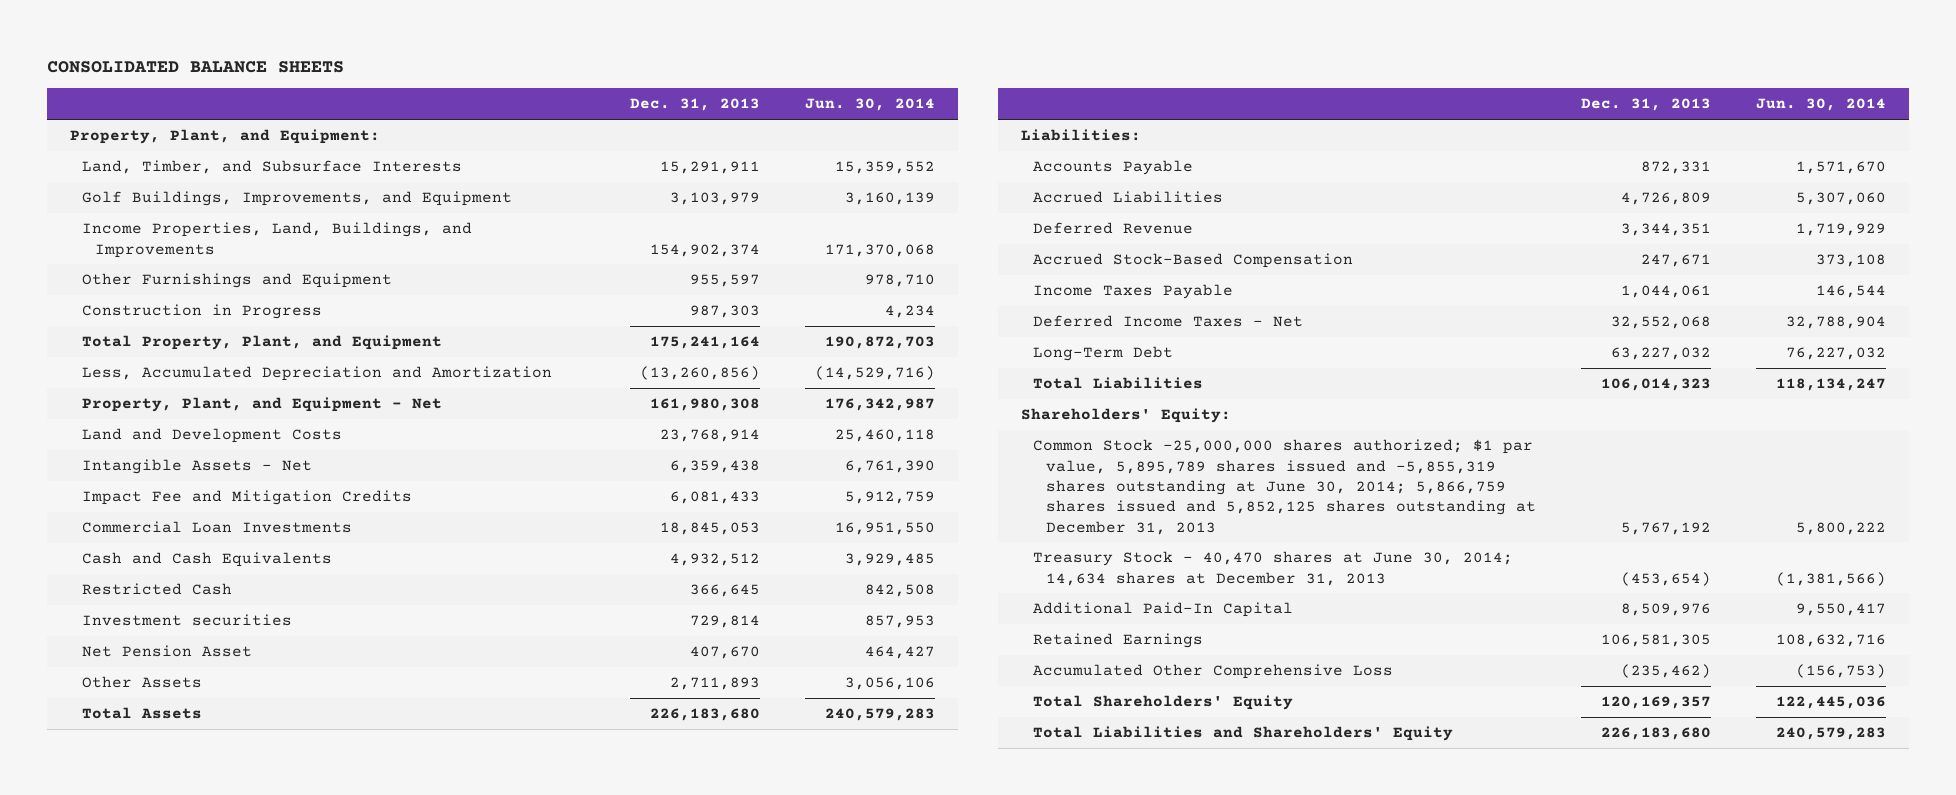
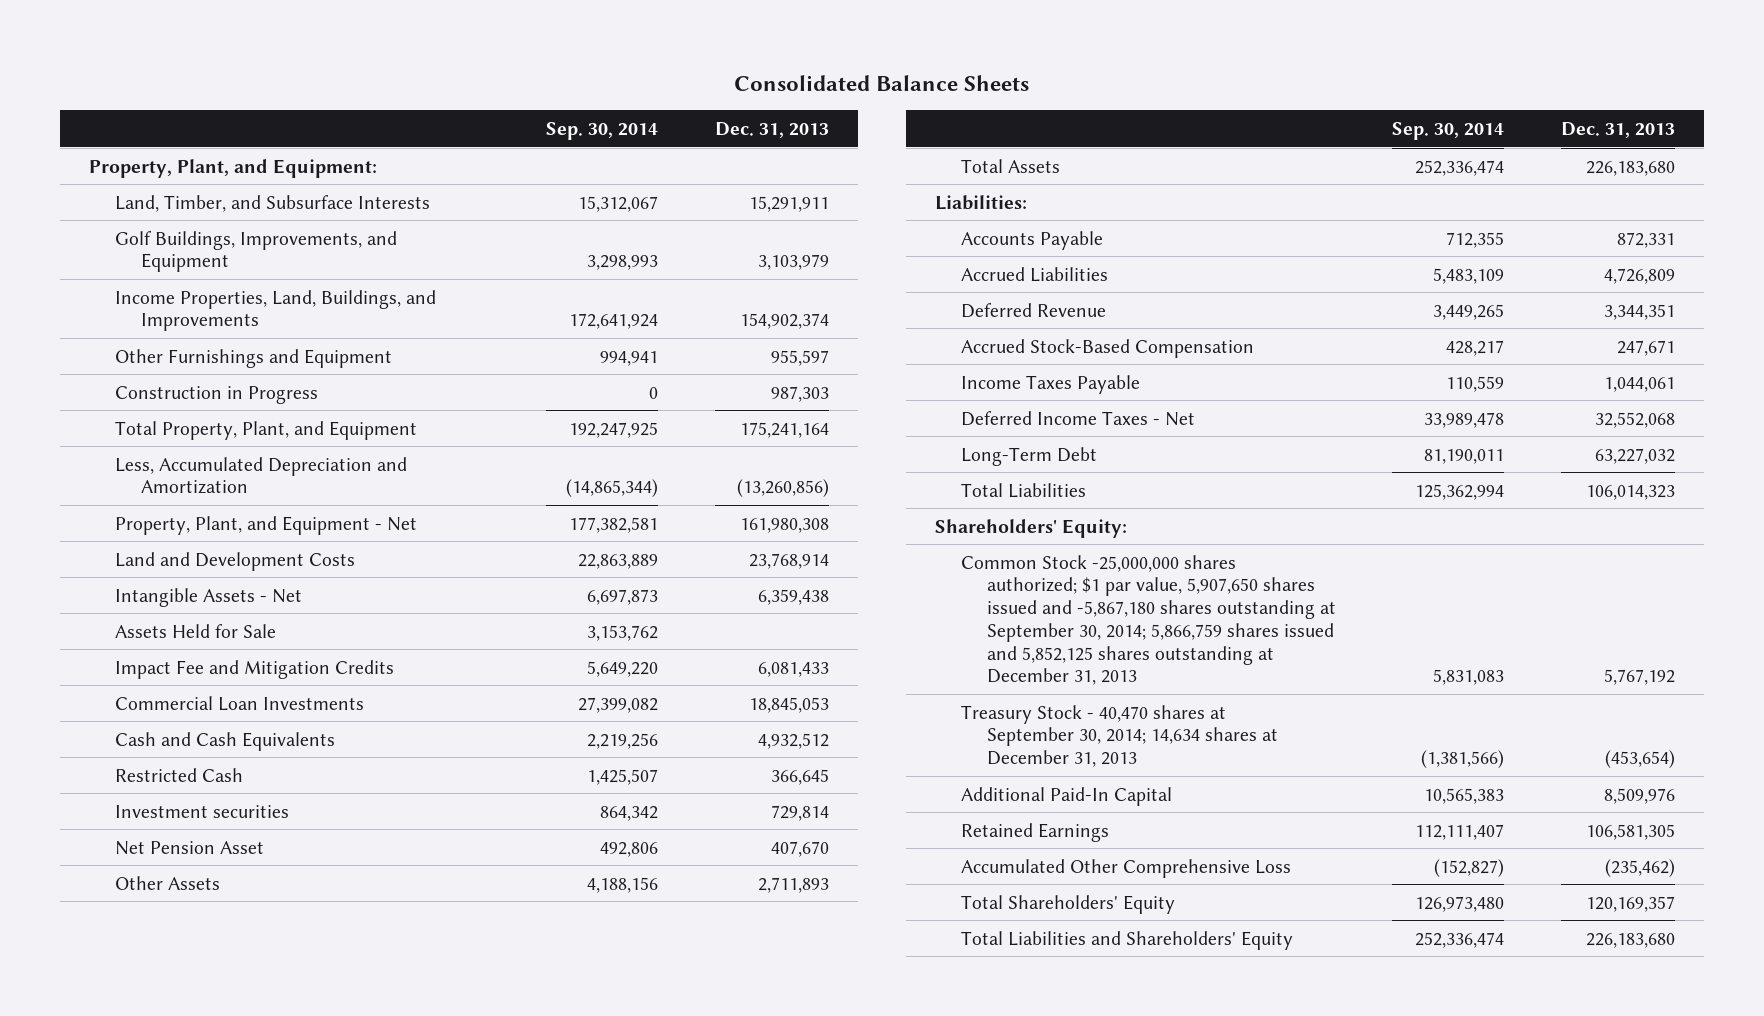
- CONSOLIDATED BALANCE SHEETS
+ Consolidated Balance Sheets
- | Dec. 31, 2013 | Jun. 30, 2014
+ | Sep. 30, 2014 | Dec. 31, 2013
+ Assets Held for Sale | 3,153,762 |
- Common Stock -25,000,000 shares authorized; $1 par value, 5,895,789 shares issued and -5,855,319 shares outstanding at June 30, 2014; 5,866,759 shares issued and 5,852,125 shares outstanding at December 31, 2013 | 5,767,192 | 5,800,222
- Treasury Stock - 40,470 shares at June 30, 2014; 14,634 shares at December 31, 2013 | (453,654) | (1,381,566)
+ Common Stock -25,000,000 shares authorized; $1 par value, 5,907,650 shares issued and -5,867,180 shares outstanding at September 30, 2014; 5,866,759 shares issued and 5,852,125 shares outstanding at December 31, 2013 | 5,831,083 | 5,767,192
+ Treasury Stock - 40,470 shares at September 30, 2014; 14,634 shares at December 31, 2013 | (1,381,566) | (453,654)

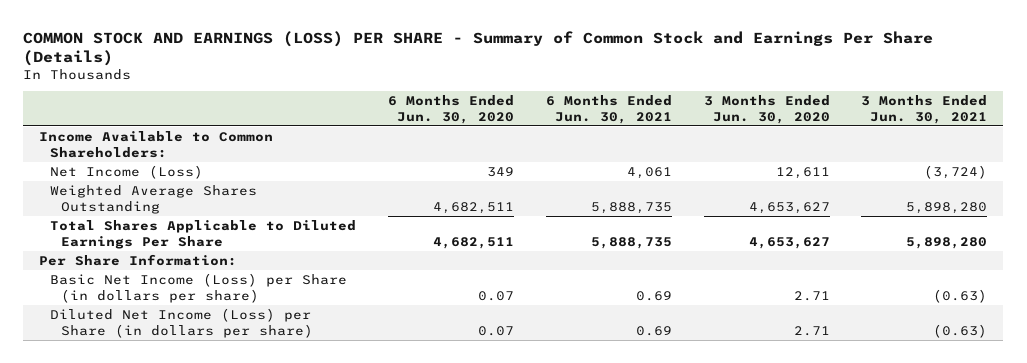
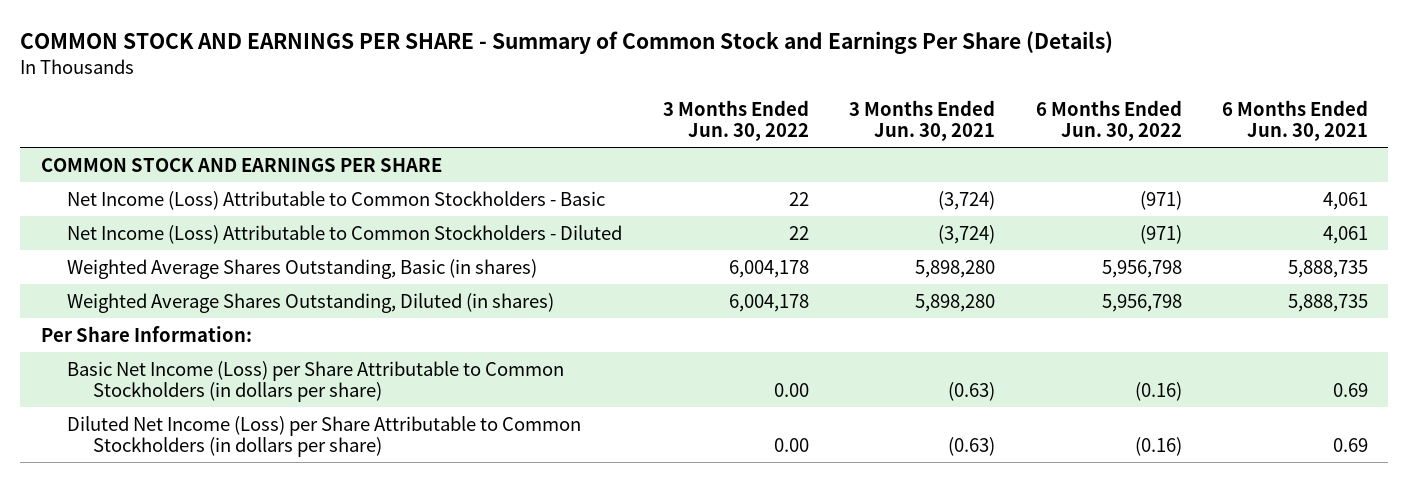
- COMMON STOCK AND EARNINGS (LOSS) PER SHARE - Summary of Common Stock and Earnings Per Share (Details)
+ COMMON STOCK AND EARNINGS PER SHARE - Summary of Common Stock and Earnings Per Share (Details)
- | 6 Months Ended Jun. 30, 2020 | 6 Months Ended Jun. 30, 2021 | 3 Months Ended Jun. 30, 2020 | 3 Months Ended Jun. 30, 2021
+ | 3 Months Ended Jun. 30, 2022 | 3 Months Ended Jun. 30, 2021 | 6 Months Ended Jun. 30, 2022 | 6 Months Ended Jun. 30, 2021
- Income Available to Common Shareholders:
- Net Income (Loss) | 349 | 4,061 | 12,611 | (3,724)
- Weighted Average Shares Outstanding | 4,682,511 | 5,888,735 | 4,653,627 | 5,898,280
- Total Shares Applicable to Diluted Earnings Per Share | 4,682,511 | 5,888,735 | 4,653,627 | 5,898,280
+ COMMON STOCK AND EARNINGS PER SHARE
+ Net Income (Loss) Attributable to Common Stockholders - Basic | 22 | (3,724) | (971) | 4,061
+ Net Income (Loss) Attributable to Common Stockholders - Diluted | 22 | (3,724) | (971) | 4,061
+ Weighted Average Shares Outstanding, Basic (in shares) | 6,004,178 | 5,898,280 | 5,956,798 | 5,888,735
+ Weighted Average Shares Outstanding, Diluted (in shares) | 6,004,178 | 5,898,280 | 5,956,798 | 5,888,735
- Basic Net Income (Loss) per Share (in dollars per share) | 0.07 | 0.69 | 2.71 | (0.63)
- Diluted Net Income (Loss) per Share (in dollars per share) | 0.07 | 0.69 | 2.71 | (0.63)
+ Basic Net Income (Loss) per Share Attributable to Common Stockholders (in dollars per share) | 0.00 | (0.63) | (0.16) | 0.69
+ Diluted Net Income (Loss) per Share Attributable to Common Stockholders (in dollars per share) | 0.00 | (0.63) | (0.16) | 0.69

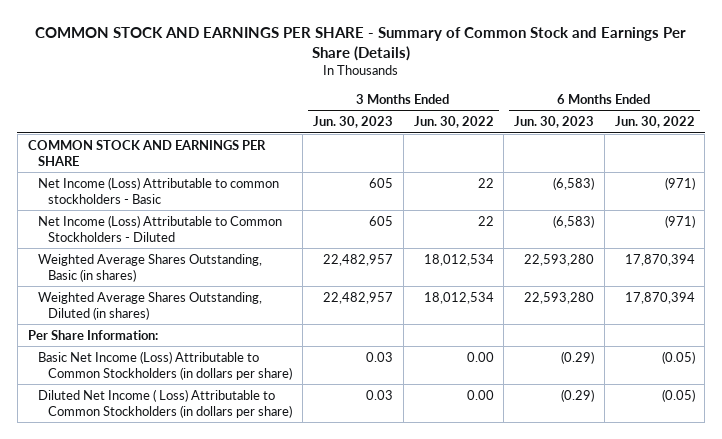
- | 3 Months Ended Jun. 30, 2022 | 3 Months Ended Jun. 30, 2021 | 6 Months Ended Jun. 30, 2022 | 6 Months Ended Jun. 30, 2021
+ | 3 Months Ended Jun. 30, 2023 | 3 Months Ended Jun. 30, 2022 | 6 Months Ended Jun. 30, 2023 | 6 Months Ended Jun. 30, 2022
- Net Income (Loss) Attributable to Common Stockholders - Basic | 22 | (3,724) | (971) | 4,061
+ Net Income (Loss) Attributable to common stockholders - Basic | 605 | 22 | (6,583) | (971)
- Weighted Average Shares Outstanding, Basic (in shares) | 6,004,178 | 5,898,280 | 5,956,798 | 5,888,735
- Weighted Average Shares Outstanding, Diluted (in shares) | 6,004,178 | 5,898,280 | 5,956,798 | 5,888,735
+ Weighted Average Shares Outstanding, Basic (in shares) | 22,482,957 | 18,012,534 | 22,593,280 | 17,870,394
+ Weighted Average Shares Outstanding, Diluted (in shares) | 22,482,957 | 18,012,534 | 22,593,280 | 17,870,394
- Basic Net Income (Loss) per Share Attributable to Common Stockholders (in dollars per share) | 0.00 | (0.63) | (0.16) | 0.69
- Diluted Net Income (Loss) per Share Attributable to Common Stockholders (in dollars per share) | 0.00 | (0.63) | (0.16) | 0.69
+ Basic Net Income (Loss) Attributable to Common Stockholders (in dollars per share) | 0.03 | 0.00 | (0.29) | (0.05)
+ Diluted Net Income ( Loss) Attributable to Common Stockholders (in dollars per share) | 0.03 | 0.00 | (0.29) | (0.05)

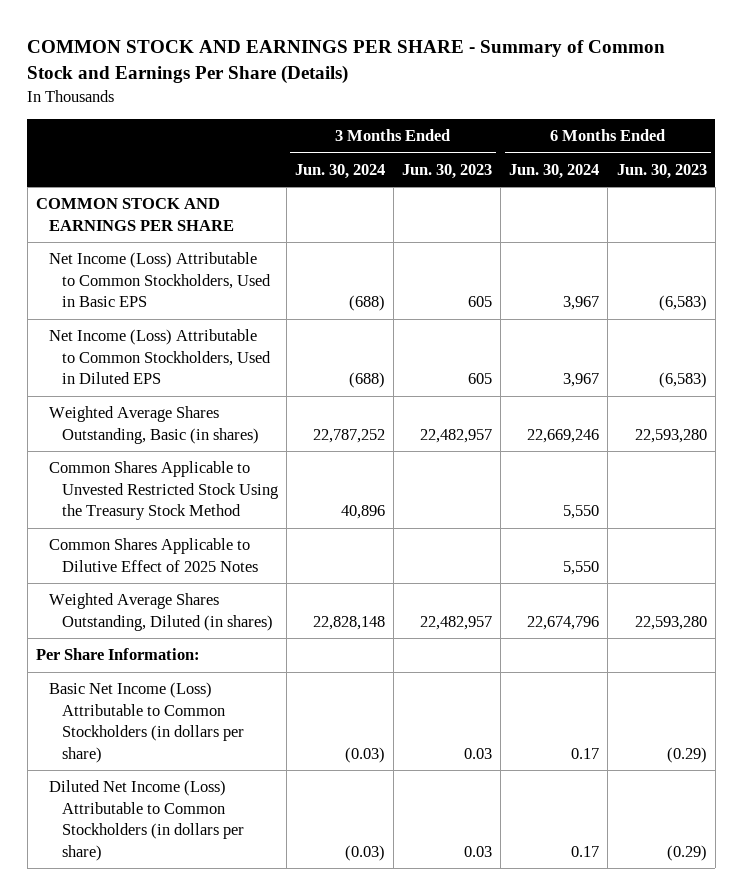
- | 3 Months Ended Jun. 30, 2023 | 3 Months Ended Jun. 30, 2022 | 6 Months Ended Jun. 30, 2023 | 6 Months Ended Jun. 30, 2022
+ | 3 Months Ended Jun. 30, 2024 | 3 Months Ended Jun. 30, 2023 | 6 Months Ended Jun. 30, 2024 | 6 Months Ended Jun. 30, 2023
- Net Income (Loss) Attributable to common stockholders - Basic | 605 | 22 | (6,583) | (971)
- Net Income (Loss) Attributable to Common Stockholders - Diluted | 605 | 22 | (6,583) | (971)
+ Net Income (Loss) Attributable to Common Stockholders, Used in Basic EPS | (688) | 605 | 3,967 | (6,583)
+ Net Income (Loss) Attributable to Common Stockholders, Used in Diluted EPS | (688) | 605 | 3,967 | (6,583)
+ Common Shares Applicable to Unvested Restricted Stock Using the Treasury Stock Method | 40,896 | | 5,550 |
+ Common Shares Applicable to Dilutive Effect of 2025 Notes | | | 5,550 |
- Diluted Net Income ( Loss) Attributable to Common Stockholders (in dollars per share) | 0.03 | 0.00 | (0.29) | (0.05)
+ Diluted Net Income (Loss) Attributable to Common Stockholders (in dollars per share) | (0.03) | 0.03 | 0.17 | (0.29)

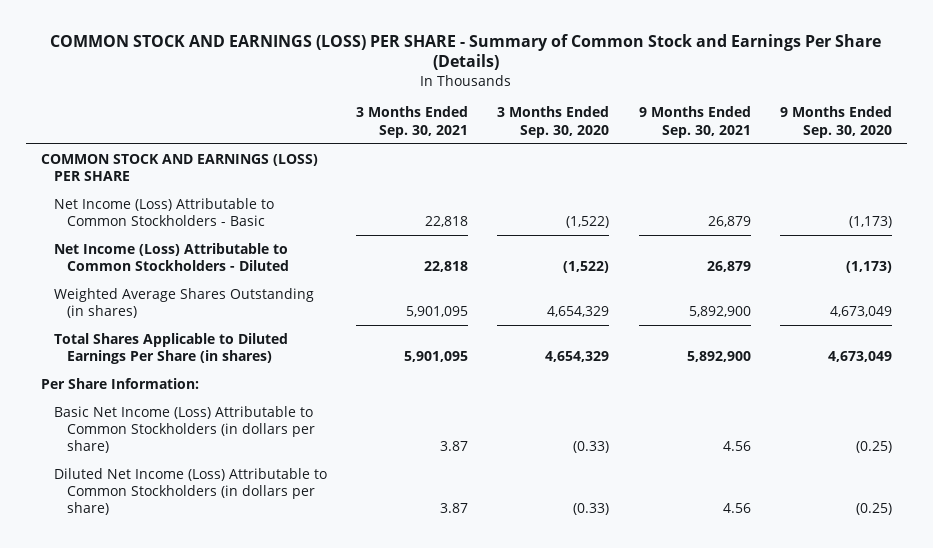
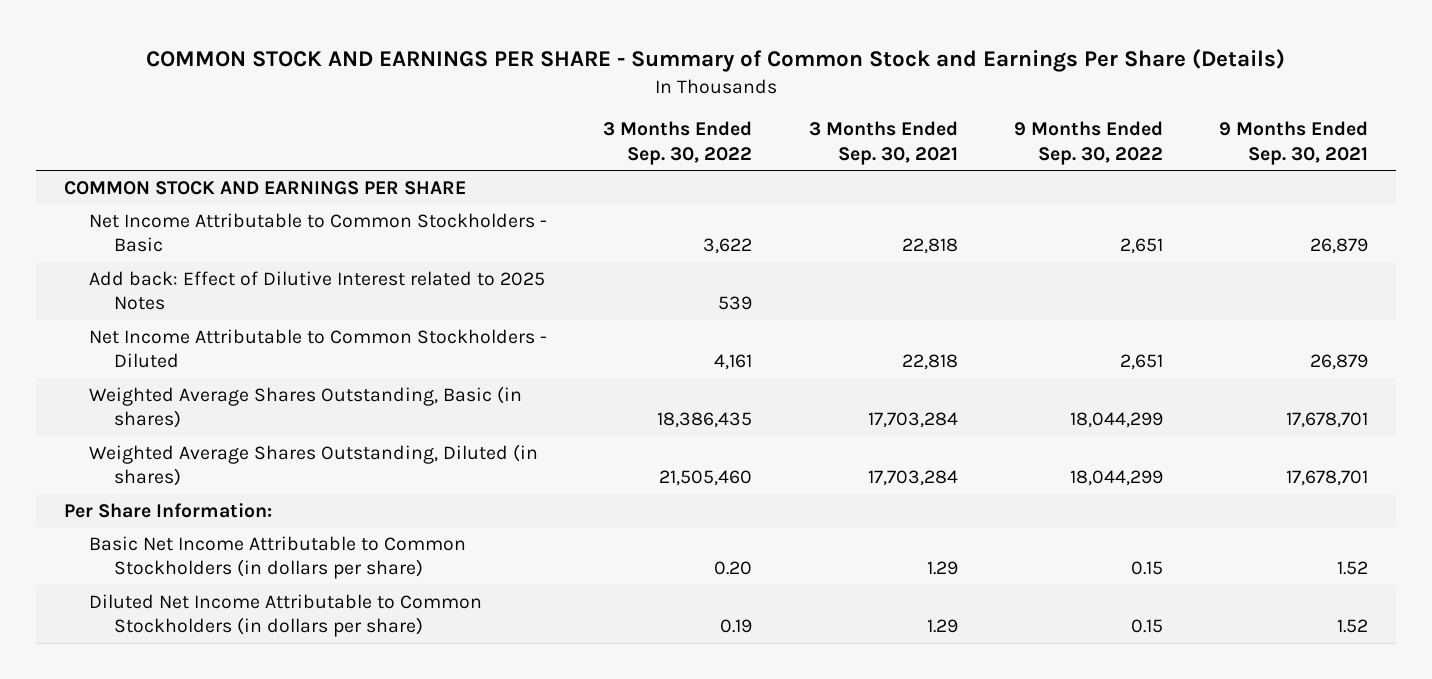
- COMMON STOCK AND EARNINGS (LOSS) PER SHARE - Summary of Common Stock and Earnings Per Share (Details)
+ COMMON STOCK AND EARNINGS PER SHARE - Summary of Common Stock and Earnings Per Share (Details)
- | 3 Months Ended Sep. 30, 2021 | 3 Months Ended Sep. 30, 2020 | 9 Months Ended Sep. 30, 2021 | 9 Months Ended Sep. 30, 2020
+ | 3 Months Ended Sep. 30, 2022 | 3 Months Ended Sep. 30, 2021 | 9 Months Ended Sep. 30, 2022 | 9 Months Ended Sep. 30, 2021
- COMMON STOCK AND EARNINGS (LOSS) PER SHARE
- Net Income (Loss) Attributable to Common Stockholders - Basic | 22,818 | (1,522) | 26,879 | (1,173)
- Net Income (Loss) Attributable to Common Stockholders - Diluted | 22,818 | (1,522) | 26,879 | (1,173)
- Weighted Average Shares Outstanding (in shares) | 5,901,095 | 4,654,329 | 5,892,900 | 4,673,049
- Total Shares Applicable to Diluted Earnings Per Share (in shares) | 5,901,095 | 4,654,329 | 5,892,900 | 4,673,049
+ COMMON STOCK AND EARNINGS PER SHARE
+ Net Income Attributable to Common Stockholders - Basic | 3,622 | 22,818 | 2,651 | 26,879
+ Add back: Effect of Dilutive Interest related to 2025 Notes | 539 | | |
+ Net Income Attributable to Common Stockholders - Diluted | 4,161 | 22,818 | 2,651 | 26,879
+ Weighted Average Shares Outstanding, Basic (in shares) | 18,386,435 | 17,703,284 | 18,044,299 | 17,678,701
+ Weighted Average Shares Outstanding, Diluted (in shares) | 21,505,460 | 17,703,284 | 18,044,299 | 17,678,701
- Basic Net Income (Loss) Attributable to Common Stockholders (in dollars per share) | 3.87 | (0.33) | 4.56 | (0.25)
- Diluted Net Income (Loss) Attributable to Common Stockholders (in dollars per share) | 3.87 | (0.33) | 4.56 | (0.25)
+ Basic Net Income Attributable to Common Stockholders (in dollars per share) | 0.20 | 1.29 | 0.15 | 1.52
+ Diluted Net Income Attributable to Common Stockholders (in dollars per share) | 0.19 | 1.29 | 0.15 | 1.52

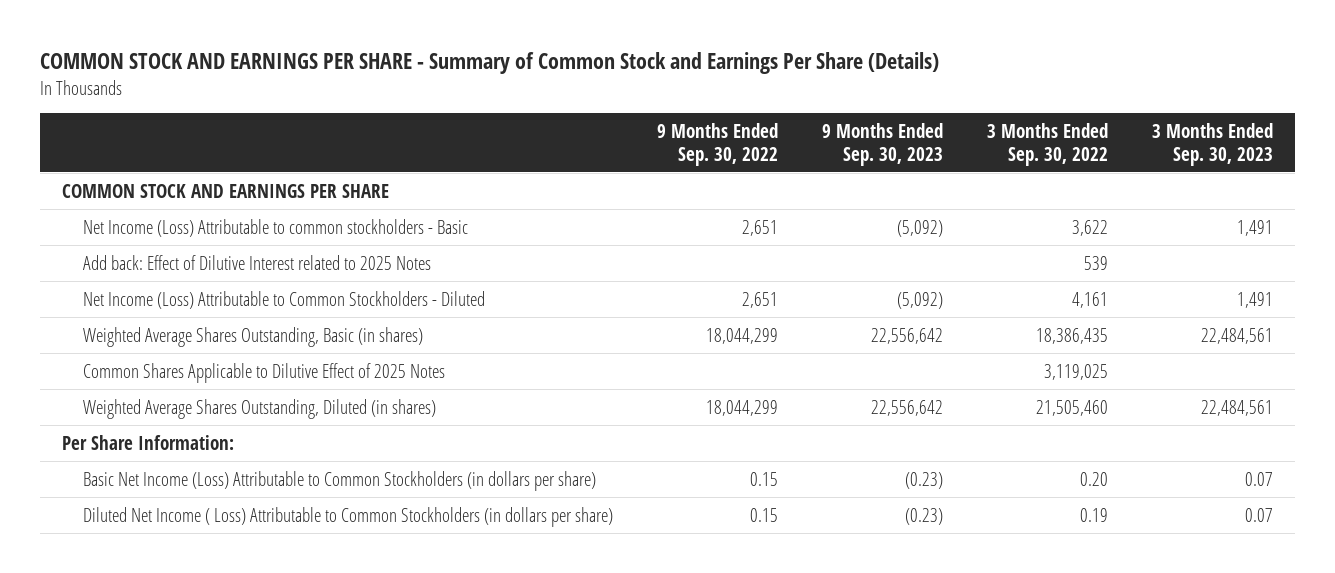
- | 3 Months Ended Sep. 30, 2022 | 3 Months Ended Sep. 30, 2021 | 9 Months Ended Sep. 30, 2022 | 9 Months Ended Sep. 30, 2021
+ | 9 Months Ended Sep. 30, 2022 | 9 Months Ended Sep. 30, 2023 | 3 Months Ended Sep. 30, 2022 | 3 Months Ended Sep. 30, 2023
- Net Income Attributable to Common Stockholders - Basic | 3,622 | 22,818 | 2,651 | 26,879
+ Net Income (Loss) Attributable to common stockholders - Basic | 2,651 | (5,092) | 3,622 | 1,491
- Net Income Attributable to Common Stockholders - Diluted | 4,161 | 22,818 | 2,651 | 26,879
+ Net Income (Loss) Attributable to Common Stockholders - Diluted | 2,651 | (5,092) | 4,161 | 1,491
+ Common Shares Applicable to Dilutive Effect of 2025 Notes | | | 3,119,025 |
- Basic Net Income Attributable to Common Stockholders (in dollars per share) | 0.20 | 1.29 | 0.15 | 1.52
- Diluted Net Income Attributable to Common Stockholders (in dollars per share) | 0.19 | 1.29 | 0.15 | 1.52
+ Basic Net Income (Loss) Attributable to Common Stockholders (in dollars per share) | 0.15 | (0.23) | 0.20 | 0.07
+ Diluted Net Income ( Loss) Attributable to Common Stockholders (in dollars per share) | 0.15 | (0.23) | 0.19 | 0.07

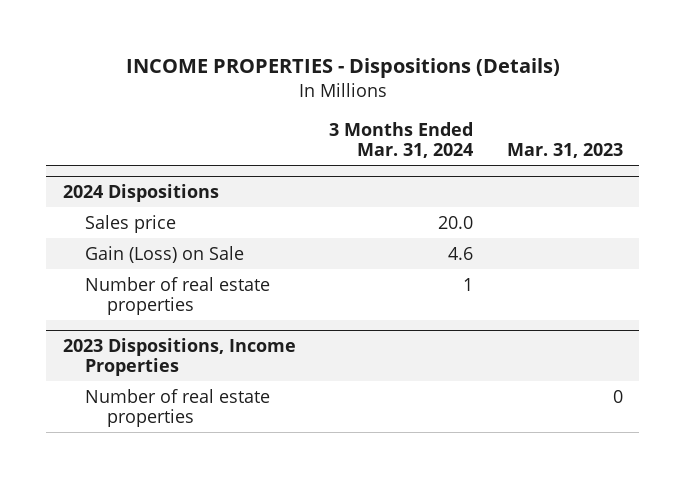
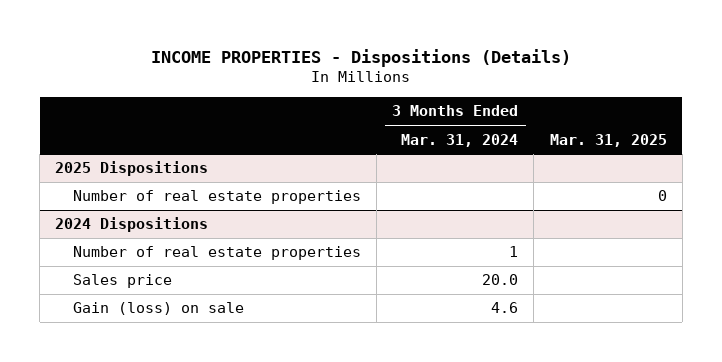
- | 3 Months Ended Mar. 31, 2024 | Mar. 31, 2023
+ | 3 Months Ended Mar. 31, 2024 | Mar. 31, 2025
+ 2025 Dispositions
+ Number of real estate properties | | 0
@ 2024 Dispositions
- Gain (Loss) on Sale | 4.6 |
- 2023 Dispositions, Income Properties
- Number of real estate properties | | 0
@ 2024 Dispositions
moved down: Sales price | 20.0 |
+ Gain (loss) on sale | 4.6 |

